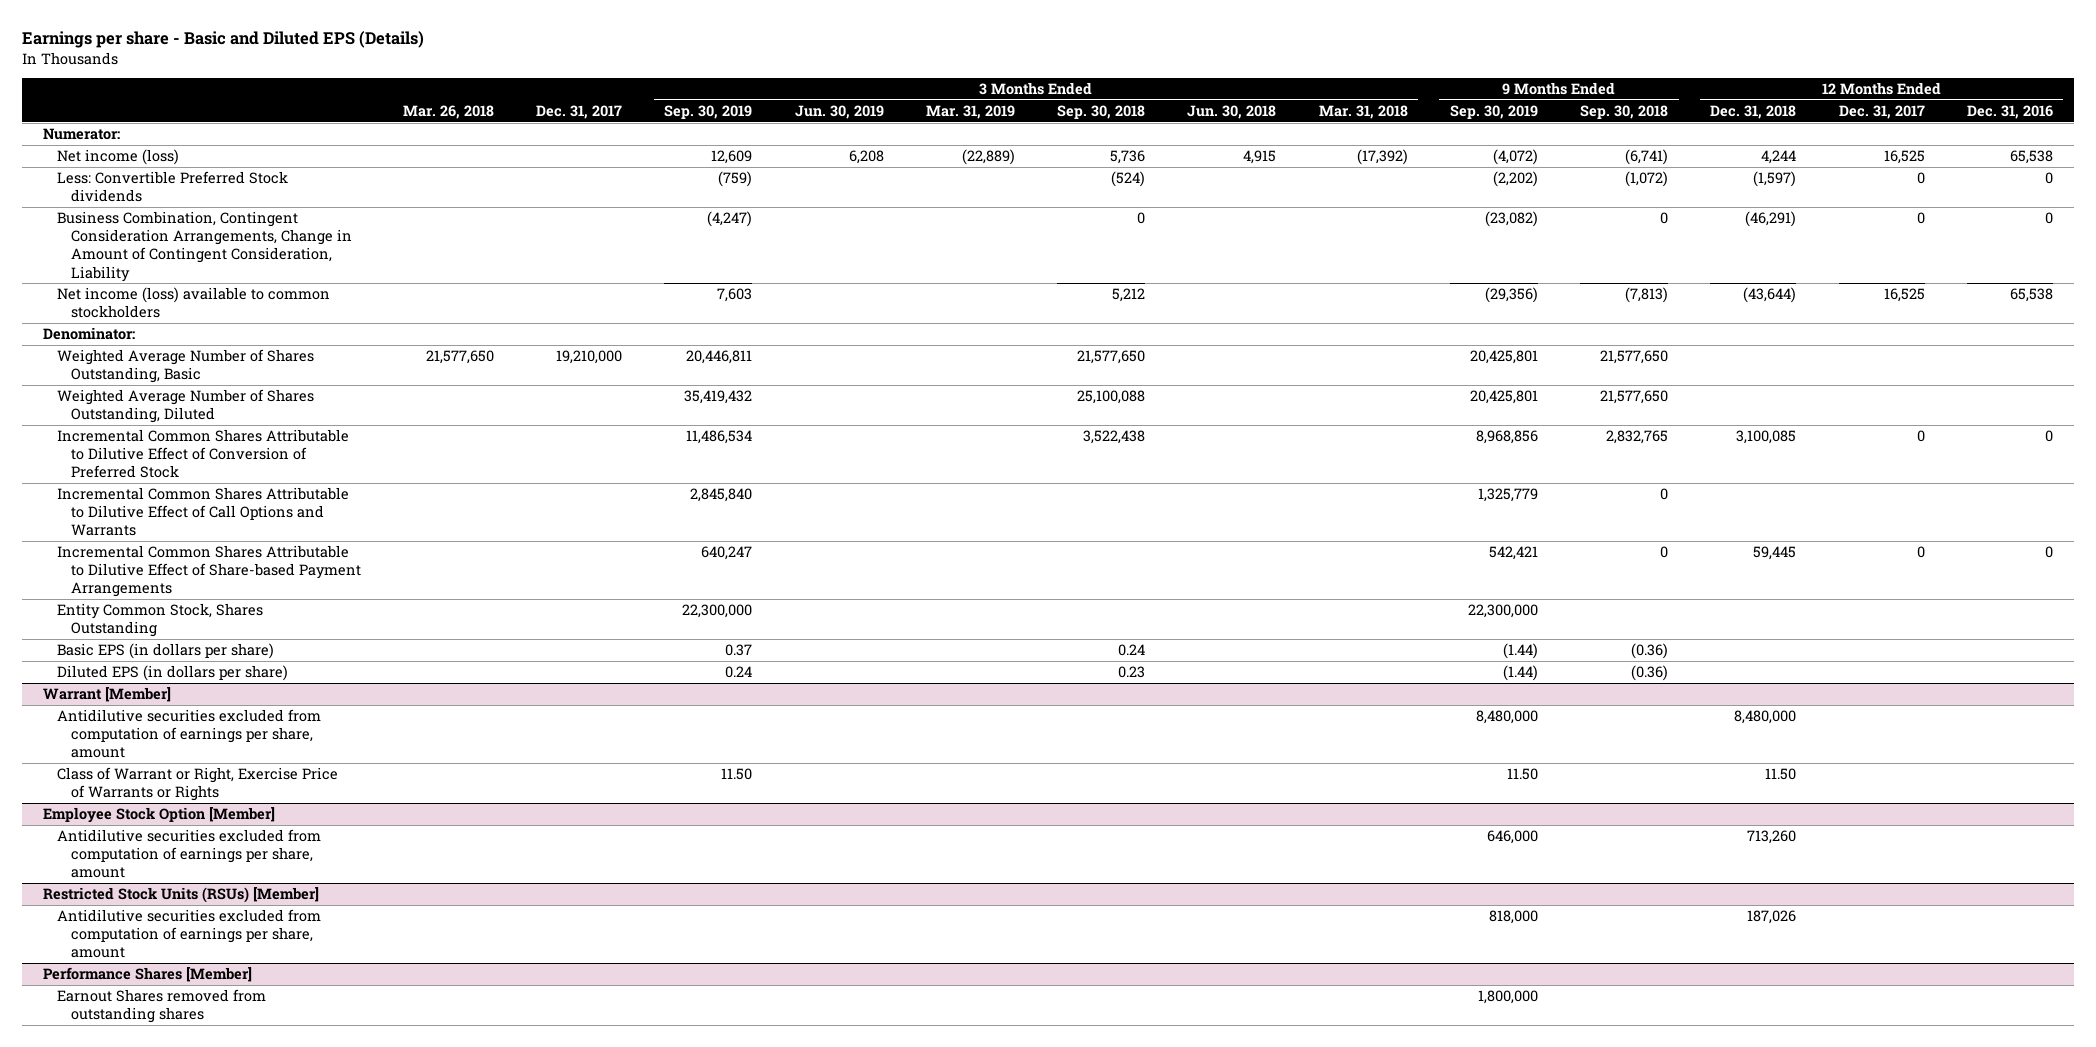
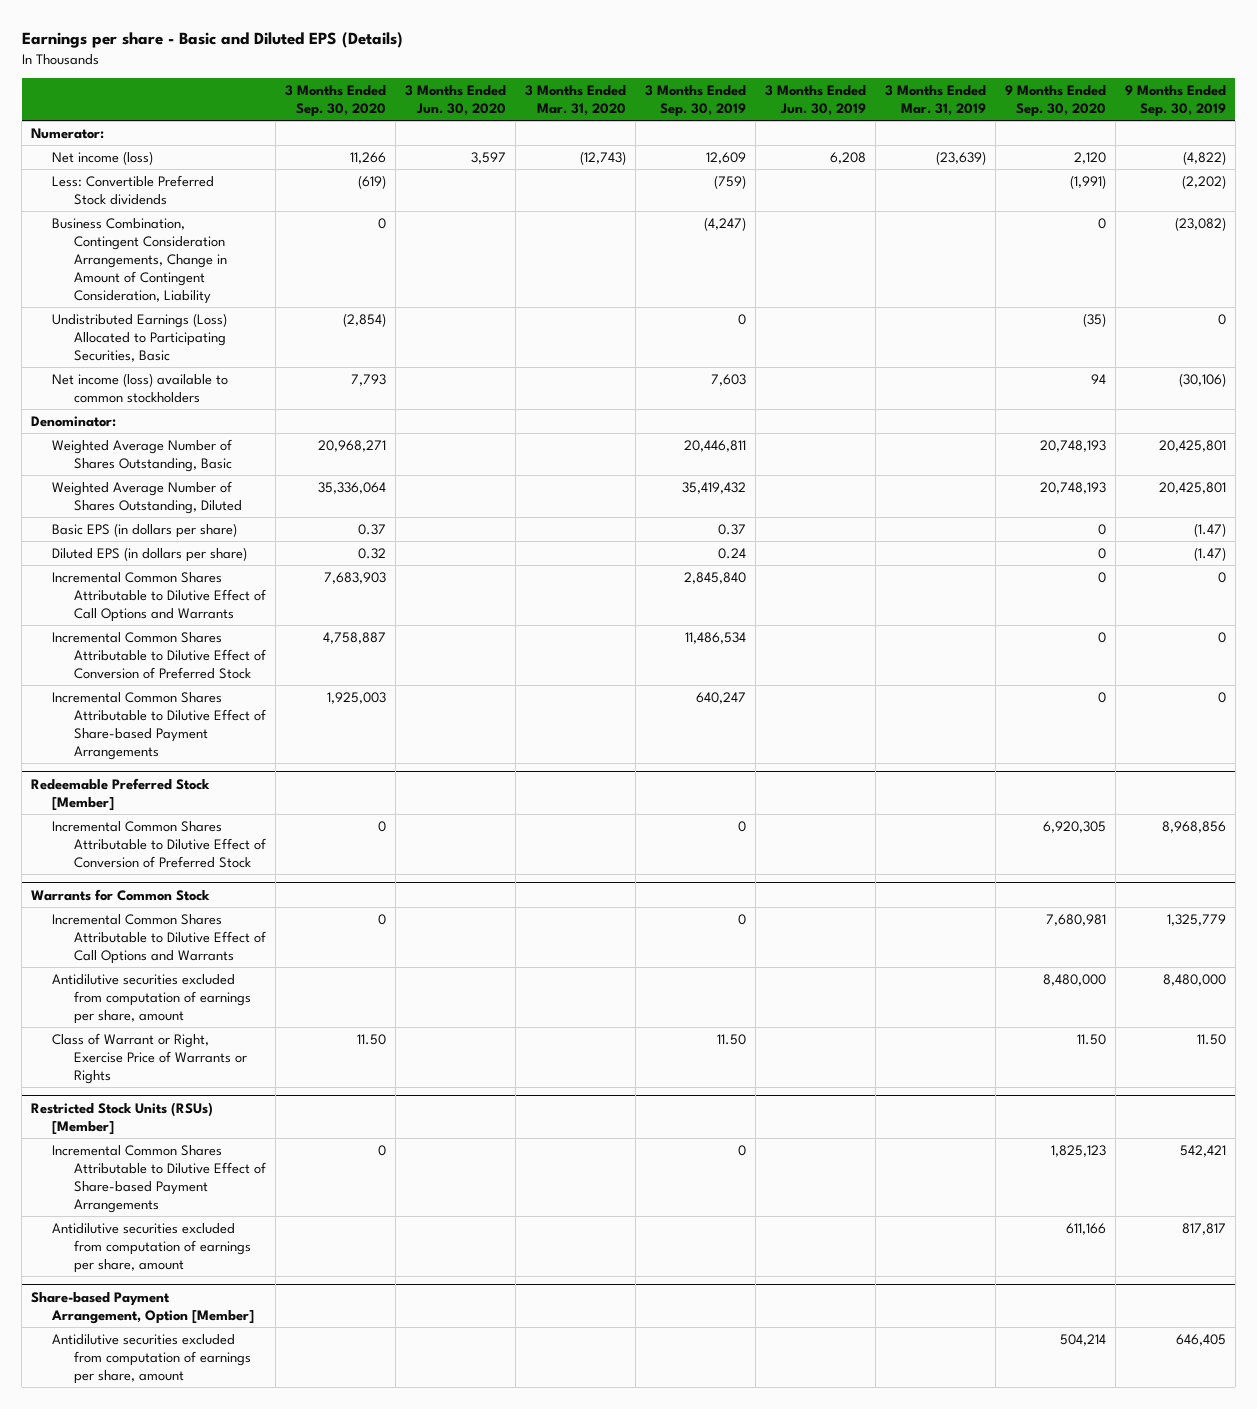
- | Mar. 26, 2018 | Dec. 31, 2017 | 3 Months Ended Sep. 30, 2019 | 3 Months Ended Jun. 30, 2019 | 3 Months Ended Mar. 31, 2019 | 3 Months Ended Sep. 30, 2018 | 3 Months Ended Jun. 30, 2018 | 3 Months Ended Mar. 31, 2018 | 9 Months Ended Sep. 30, 2019 | 9 Months Ended Sep. 30, 2018 | 12 Months Ended Dec. 31, 2018 | 12 Months Ended Dec. 31, 2017 | 12 Months Ended Dec. 31, 2016
+ | 3 Months Ended Sep. 30, 2020 | 3 Months Ended Jun. 30, 2020 | 3 Months Ended Mar. 31, 2020 | 3 Months Ended Sep. 30, 2019 | 3 Months Ended Jun. 30, 2019 | 3 Months Ended Mar. 31, 2019 | 9 Months Ended Sep. 30, 2020 | 9 Months Ended Sep. 30, 2019
- Net income (loss) | | | 12,609 | 6,208 | (22,889) | 5,736 | 4,915 | (17,392) | (4,072) | (6,741) | 4,244 | 16,525 | 65,538
+ Net income (loss) | 11,266 | 3,597 | (12,743) | 12,609 | 6,208 | (23,639) | 2,120 | (4,822)
- Net income (loss) available to common stockholders | | | 7,603 | | | 5,212 | | | (29,356) | (7,813) | (43,644) | 16,525 | 65,538
+ Undistributed Earnings (Loss) Allocated to Participating Securities, Basic | (2,854) | | | 0 | | | (35) | 0
+ Net income (loss) available to common stockholders | 7,793 | | | 7,603 | | | 94 | (30,106)
- Incremental Common Shares Attributable to Dilutive Effect of Conversion of Preferred Stock | | | 11,486,534 | | | 3,522,438 | | | 8,968,856 | 2,832,765 | 3,100,085 | 0 | 0
- Incremental Common Shares Attributable to Dilutive Effect of Call Options and Warrants | | | 2,845,840 | | | | | | 1,325,779 | 0 | | |
- Incremental Common Shares Attributable to Dilutive Effect of Share-based Payment Arrangements | | | 640,247 | | | | | | 542,421 | 0 | 59,445 | 0 | 0
- Entity Common Stock, Shares Outstanding | | | 22,300,000 | | | | | | 22,300,000 | | | |
- Basic EPS (in dollars per share) | | | 0.37 | | | 0.24 | | | (1.44) | (0.36) | | |
- Diluted EPS (in dollars per share) | | | 0.24 | | | 0.23 | | | (1.44) | (0.36) | | |
- Warrant [Member]
+ Basic EPS (in dollars per share) | 0.37 | | | 0.37 | | | 0 | (1.47)
+ Diluted EPS (in dollars per share) | 0.32 | | | 0.24 | | | 0 | (1.47)
+ Incremental Common Shares Attributable to Dilutive Effect of Call Options and Warrants | 7,683,903 | | | 2,845,840 | | | 0 | 0
+ Incremental Common Shares Attributable to Dilutive Effect of Conversion of Preferred Stock | 4,758,887 | | | 11,486,534 | | | 0 | 0
+ Incremental Common Shares Attributable to Dilutive Effect of Share-based Payment Arrangements | 1,925,003 | | | 640,247 | | | 0 | 0
+ Redeemable Preferred Stock [Member]
+ Incremental Common Shares Attributable to Dilutive Effect of Conversion of Preferred Stock | 0 | | | 0 | | | 6,920,305 | 8,968,856
+ Warrants for Common Stock
+ Incremental Common Shares Attributable to Dilutive Effect of Call Options and Warrants | 0 | | | 0 | | | 7,680,981 | 1,325,779
- Employee Stock Option [Member]
- Antidilutive securities excluded from computation of earnings per share, amount | | | | | | | | | 646,000 | | 713,260 | |
@ Restricted Stock Units (RSUs) [Member]
- Antidilutive securities excluded from computation of earnings per share, amount | | | | | | | | | 818,000 | | 187,026 | |
- Performance Shares [Member]
- Earnout Shares removed from outstanding shares | | | | | | | | | 1,800,000 | | | |
@ Restricted Stock Units (RSUs) [Member]
+ Incremental Common Shares Attributable to Dilutive Effect of Share-based Payment Arrangements | 0 | | | 0 | | | 1,825,123 | 542,421
+ Antidilutive securities excluded from computation of earnings per share, amount | | | | | | | 611,166 | 817,817
+ Share-based Payment Arrangement, Option [Member]
+ Antidilutive securities excluded from computation of earnings per share, amount | | | | | | | 504,214 | 646,405

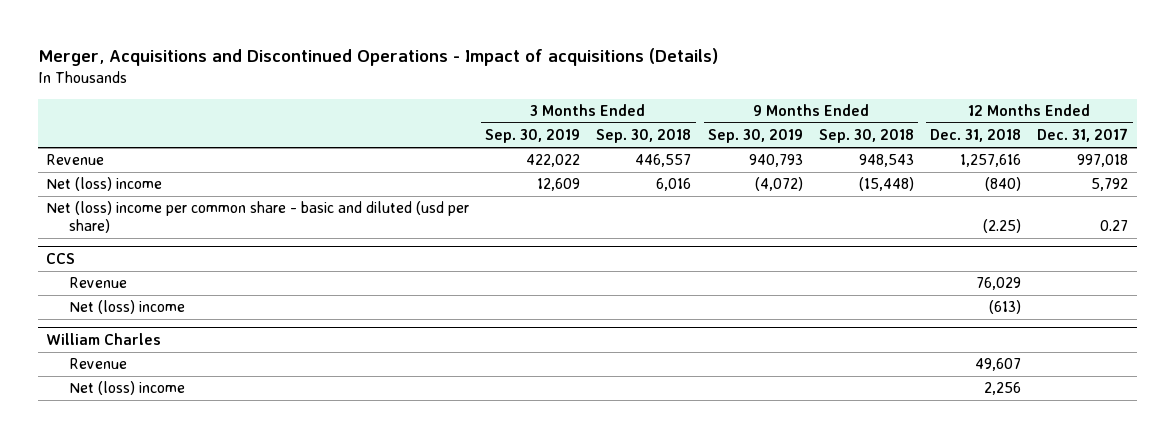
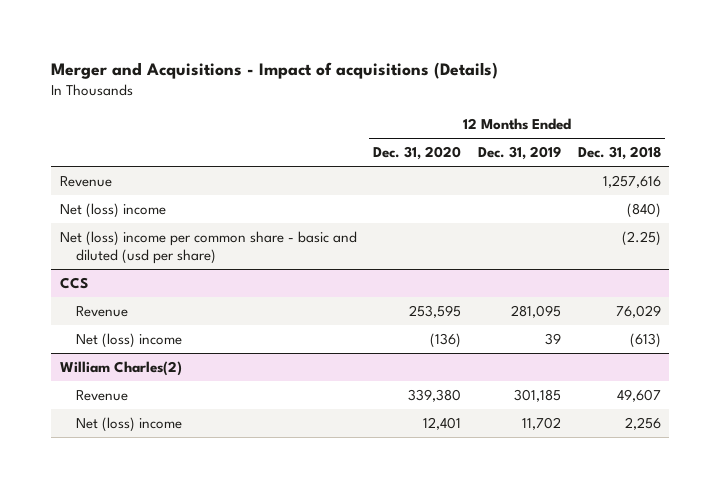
- Merger, Acquisitions and Discontinued Operations - Impact of acquisitions (Details)
+ Merger and Acquisitions - Impact of acquisitions (Details)
- | 3 Months Ended Sep. 30, 2019 | 3 Months Ended Sep. 30, 2018 | 9 Months Ended Sep. 30, 2019 | 9 Months Ended Sep. 30, 2018 | 12 Months Ended Dec. 31, 2018 | 12 Months Ended Dec. 31, 2017
+ | 12 Months Ended Dec. 31, 2020 | 12 Months Ended Dec. 31, 2019 | 12 Months Ended Dec. 31, 2018
- William Charles
+ William Charles(2)

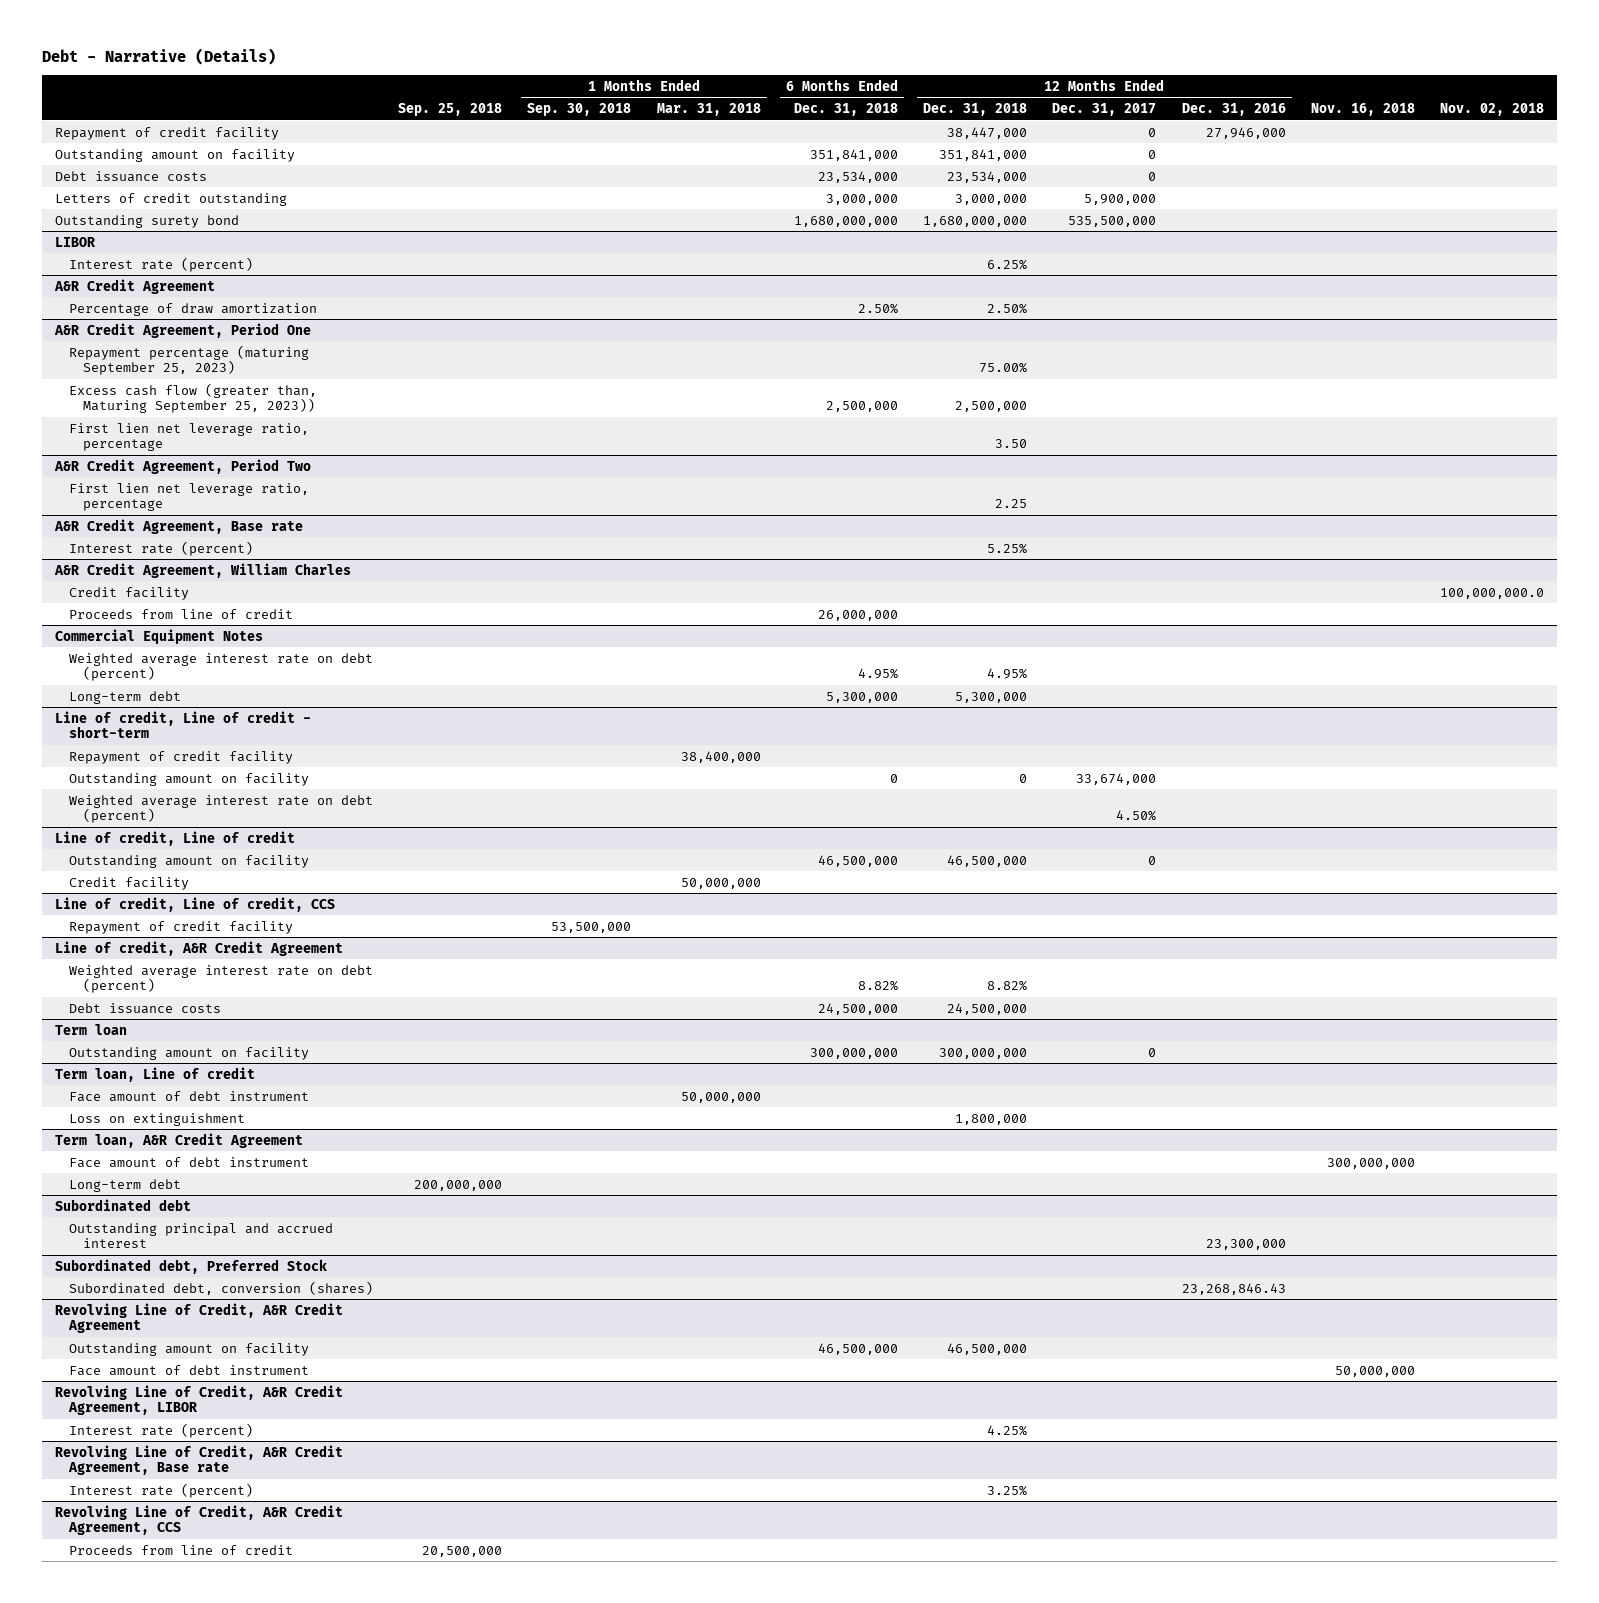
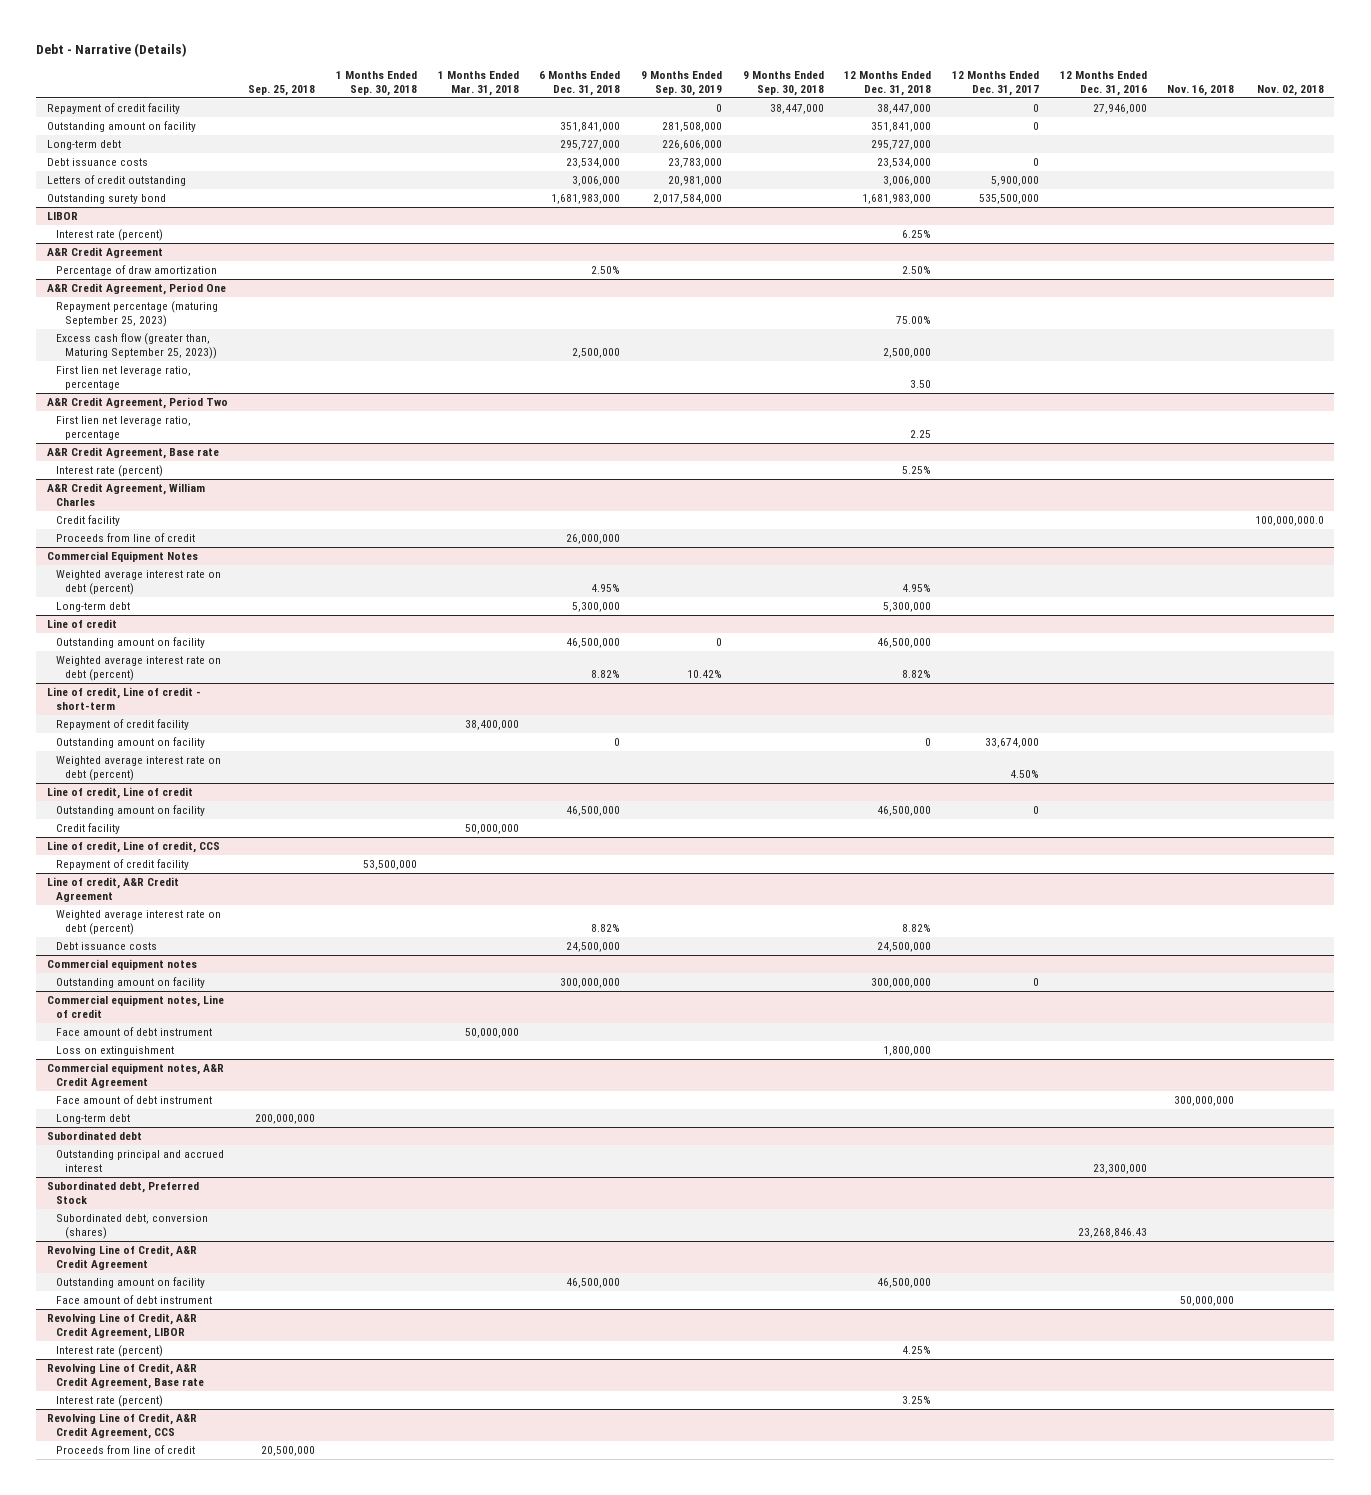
- | Sep. 25, 2018 | 1 Months Ended Sep. 30, 2018 | 1 Months Ended Mar. 31, 2018 | 6 Months Ended Dec. 31, 2018 | 12 Months Ended Dec. 31, 2018 | 12 Months Ended Dec. 31, 2017 | 12 Months Ended Dec. 31, 2016 | Nov. 16, 2018 | Nov. 02, 2018
+ | Sep. 25, 2018 | 1 Months Ended Sep. 30, 2018 | 1 Months Ended Mar. 31, 2018 | 6 Months Ended Dec. 31, 2018 | 9 Months Ended Sep. 30, 2019 | 9 Months Ended Sep. 30, 2018 | 12 Months Ended Dec. 31, 2018 | 12 Months Ended Dec. 31, 2017 | 12 Months Ended Dec. 31, 2016 | Nov. 16, 2018 | Nov. 02, 2018
+ Long-term debt | | | | 295,727,000 | 226,606,000 | | 295,727,000 | | | |
- Letters of credit outstanding | | | | 3,000,000 | 3,000,000 | 5,900,000 | | |
- Outstanding surety bond | | | | 1,680,000,000 | 1,680,000,000 | 535,500,000 | | |
+ Letters of credit outstanding | | | | 3,006,000 | 20,981,000 | | 3,006,000 | 5,900,000 | | |
+ Outstanding surety bond | | | | 1,681,983,000 | 2,017,584,000 | | 1,681,983,000 | 535,500,000 | | |
+ Line of credit
+ Outstanding amount on facility | | | | 46,500,000 | 0 | | 46,500,000 | | | |
+ Weighted average interest rate on debt (percent) | | | | 8.82% | 10.42% | | 8.82% | | | |
- Term loan
+ Commercial equipment notes
- Term loan, Line of credit
+ Commercial equipment notes, Line of credit
- Term loan, A&R Credit Agreement
+ Commercial equipment notes, A&R Credit Agreement

